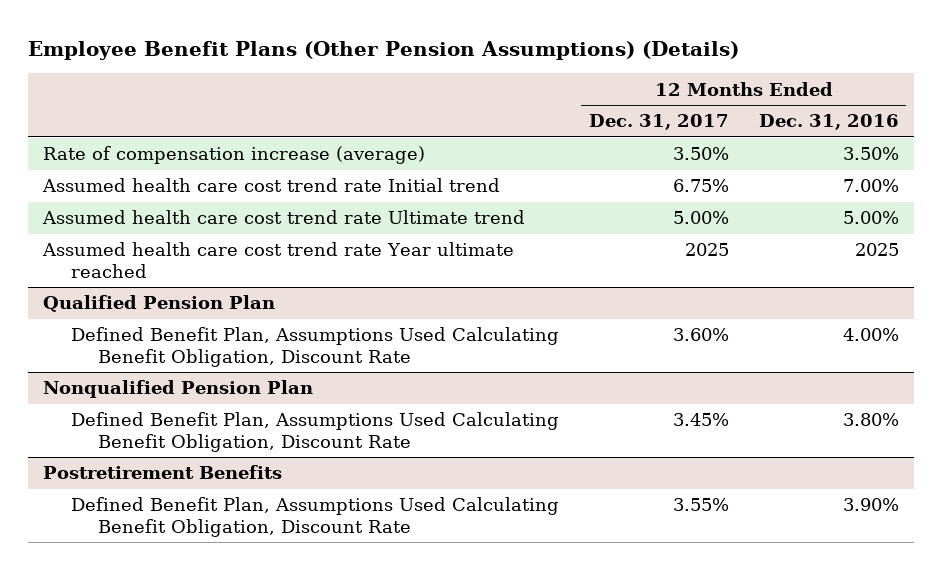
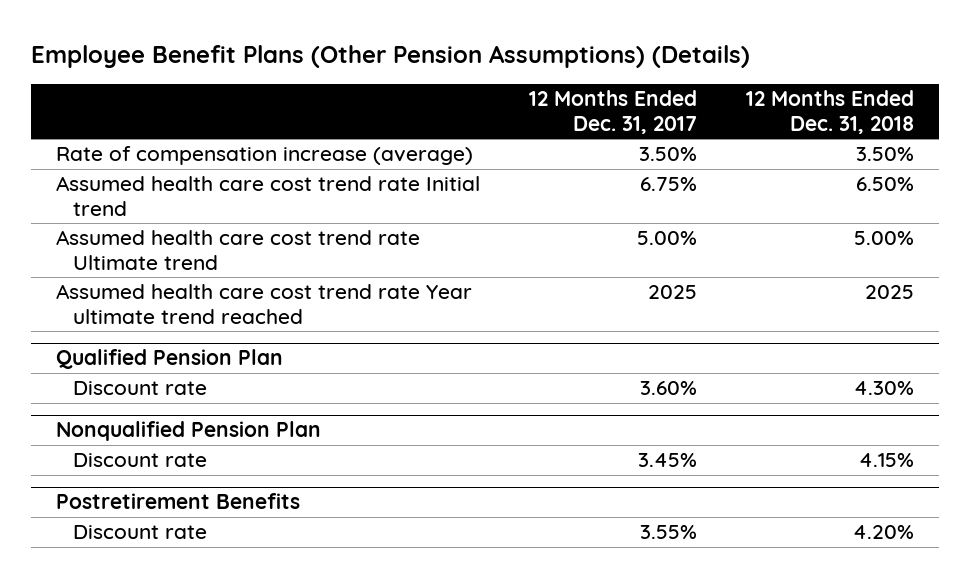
- | 12 Months Ended Dec. 31, 2017 | 12 Months Ended Dec. 31, 2016
+ | 12 Months Ended Dec. 31, 2017 | 12 Months Ended Dec. 31, 2018
- Assumed health care cost trend rate Year ultimate reached | 2025 | 2025
+ Assumed health care cost trend rate Year ultimate trend reached | 2025 | 2025
@ Qualified Pension Plan
- Defined Benefit Plan, Assumptions Used Calculating Benefit Obligation, Discount Rate | 3.60% | 4.00%
+ Discount rate | 3.60% | 4.30%
@ Nonqualified Pension Plan
- Defined Benefit Plan, Assumptions Used Calculating Benefit Obligation, Discount Rate | 3.45% | 3.80%
+ Discount rate | 3.45% | 4.15%
@ Postretirement Benefits
- Defined Benefit Plan, Assumptions Used Calculating Benefit Obligation, Discount Rate | 3.55% | 3.90%
+ Discount rate | 3.55% | 4.20%

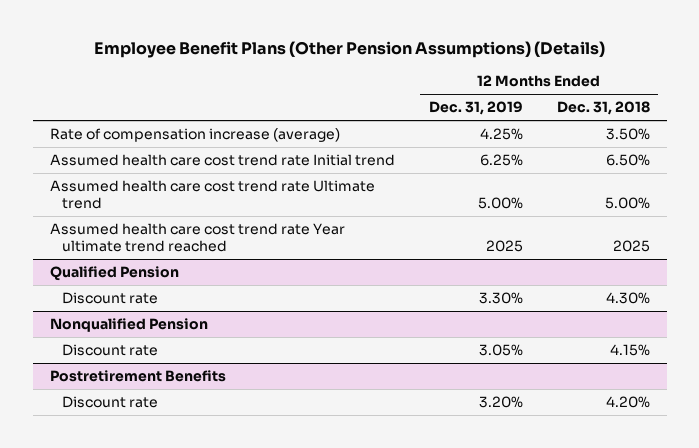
- | 12 Months Ended Dec. 31, 2017 | 12 Months Ended Dec. 31, 2018
+ | 12 Months Ended Dec. 31, 2019 | 12 Months Ended Dec. 31, 2018
- Qualified Pension Plan
+ Qualified Pension
- Nonqualified Pension Plan
+ Nonqualified Pension

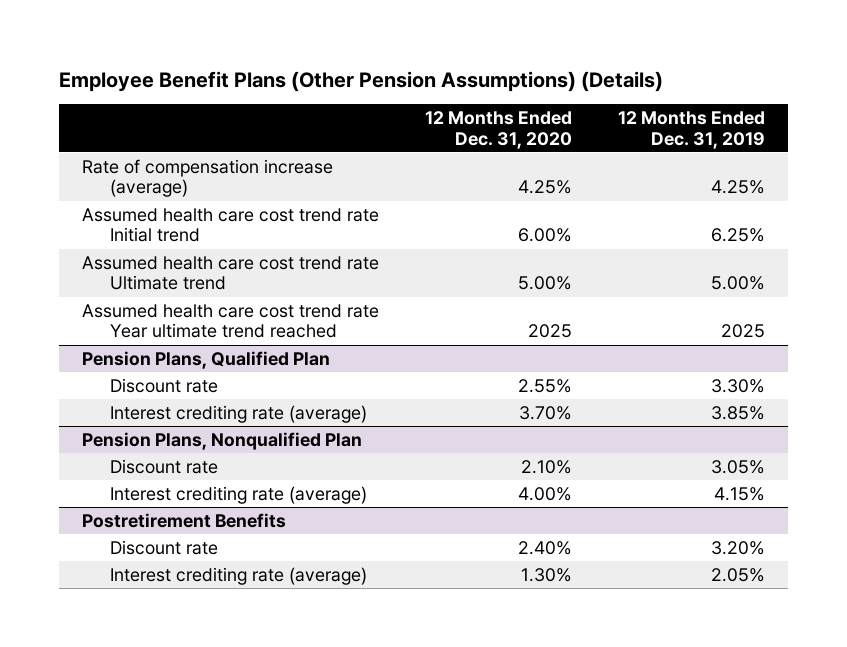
- | 12 Months Ended Dec. 31, 2019 | 12 Months Ended Dec. 31, 2018
+ | 12 Months Ended Dec. 31, 2020 | 12 Months Ended Dec. 31, 2019
- Qualified Pension
+ Pension Plans, Qualified Plan
- Nonqualified Pension
+ Interest crediting rate (average) | 3.70% | 3.85%
+ Pension Plans, Nonqualified Plan
+ Interest crediting rate (average) | 4.00% | 4.15%
@ Postretirement Benefits
+ Interest crediting rate (average) | 1.30% | 2.05%

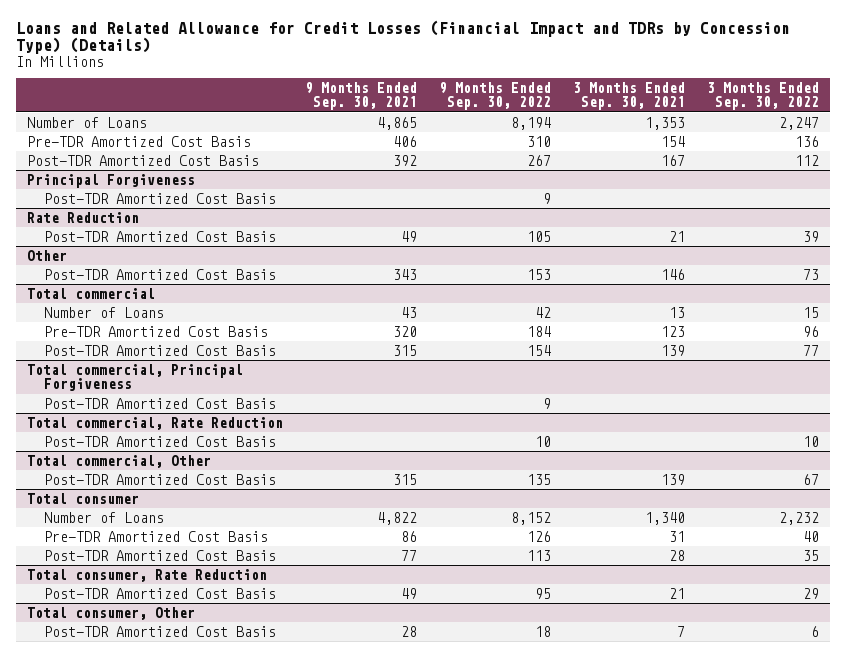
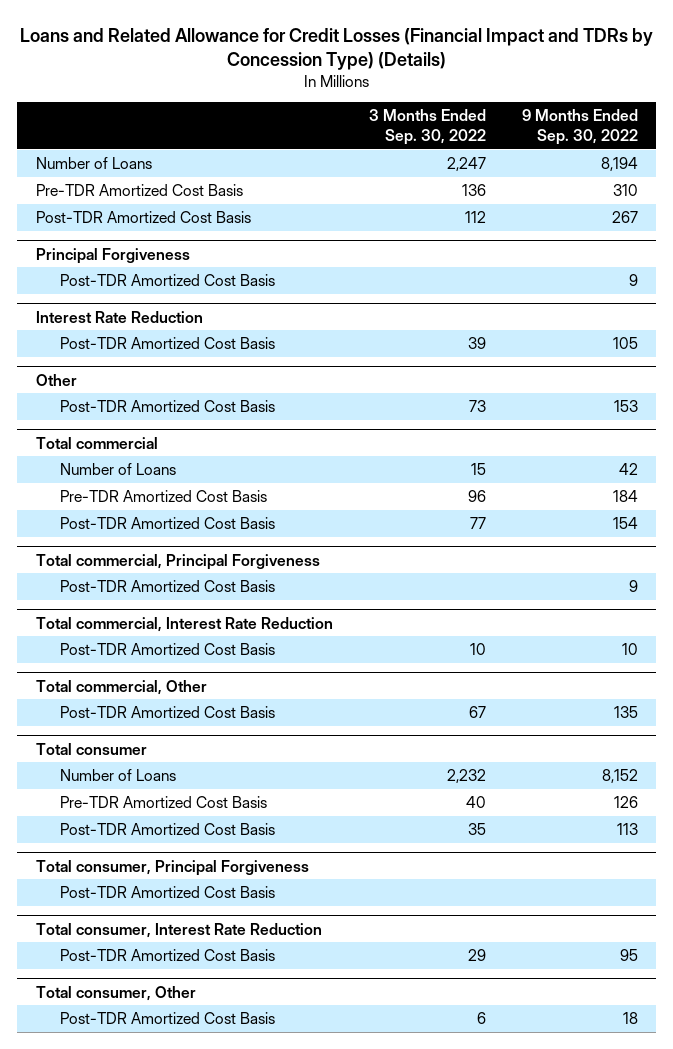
- | 9 Months Ended Sep. 30, 2021 | 9 Months Ended Sep. 30, 2022 | 3 Months Ended Sep. 30, 2021 | 3 Months Ended Sep. 30, 2022
+ | 3 Months Ended Sep. 30, 2022 | 9 Months Ended Sep. 30, 2022
- Rate Reduction
+ Interest Rate Reduction
- Total commercial, Rate Reduction
+ Total commercial, Interest Rate Reduction
- Total consumer, Rate Reduction
+ Total consumer, Principal Forgiveness
+ Post-TDR Amortized Cost Basis
+ Total consumer, Interest Rate Reduction

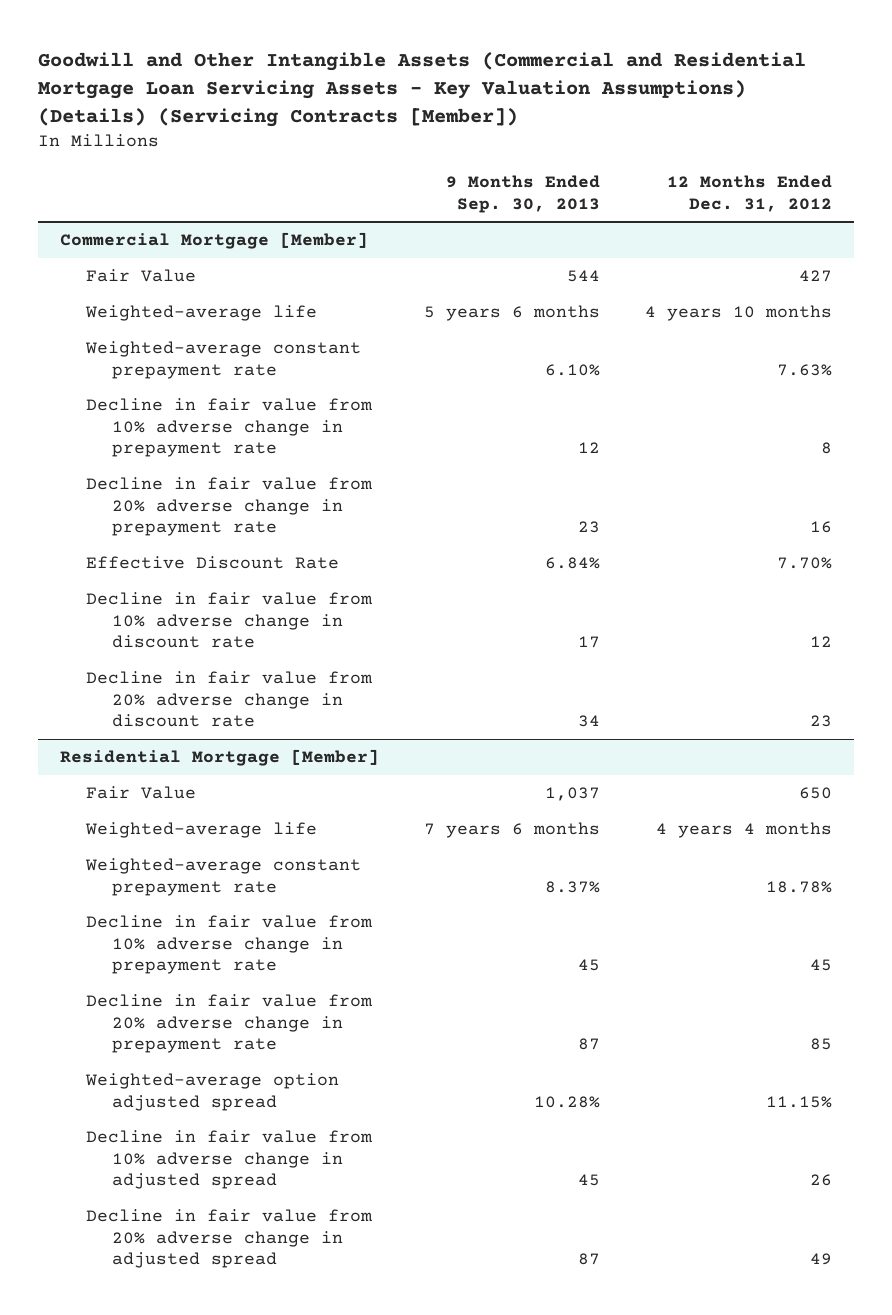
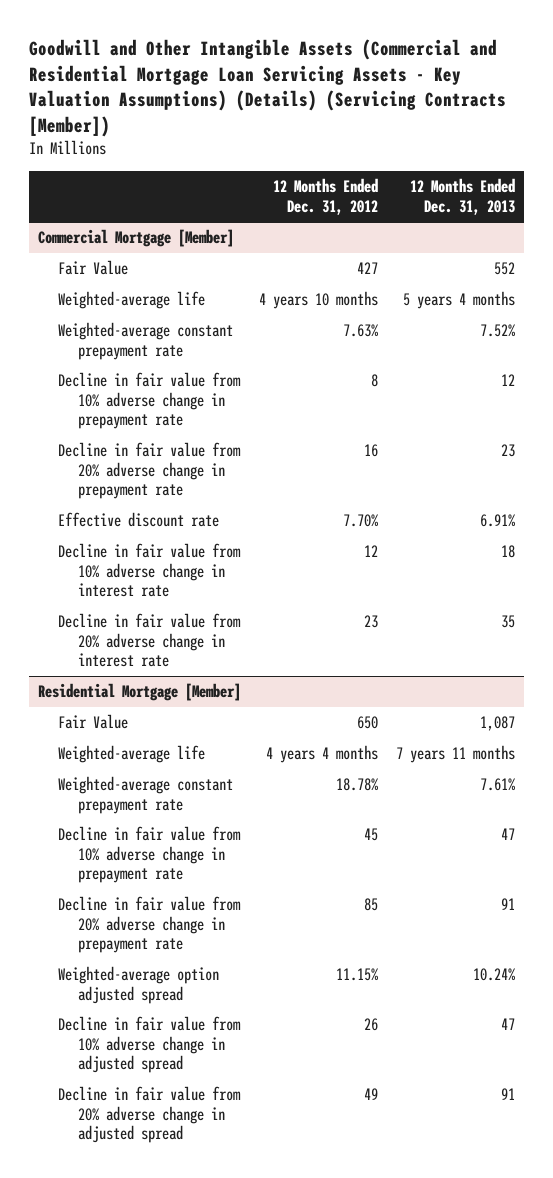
- | 9 Months Ended Sep. 30, 2013 | 12 Months Ended Dec. 31, 2012
+ | 12 Months Ended Dec. 31, 2012 | 12 Months Ended Dec. 31, 2013
@ Commercial Mortgage [Member]
- Effective Discount Rate | 6.84% | 7.70%
- Decline in fair value from 10% adverse change in discount rate | 17 | 12
- Decline in fair value from 20% adverse change in discount rate | 34 | 23
+ Effective discount rate | 7.70% | 6.91%
+ Decline in fair value from 10% adverse change in interest rate | 12 | 18
+ Decline in fair value from 20% adverse change in interest rate | 23 | 35

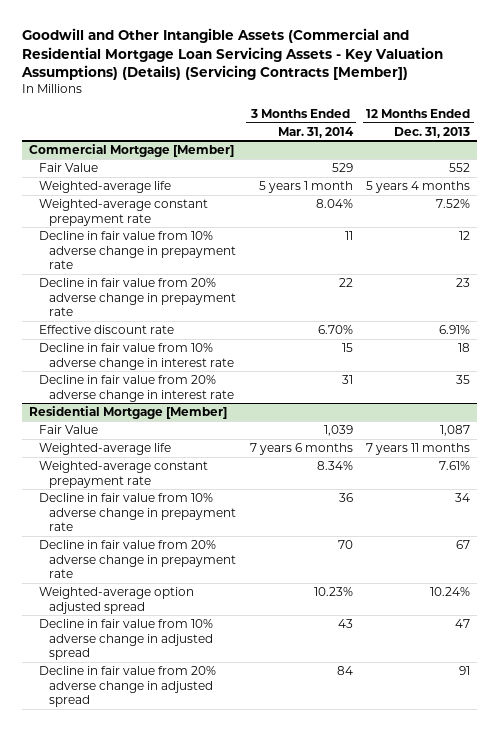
- | 12 Months Ended Dec. 31, 2012 | 12 Months Ended Dec. 31, 2013
+ | 3 Months Ended Mar. 31, 2014 | 12 Months Ended Dec. 31, 2013
@ Residential Mortgage [Member]
- Decline in fair value from 10% adverse change in prepayment rate | 45 | 47
- Decline in fair value from 20% adverse change in prepayment rate | 85 | 91
+ Decline in fair value from 10% adverse change in prepayment rate | 36 | 34
+ Decline in fair value from 20% adverse change in prepayment rate | 70 | 67

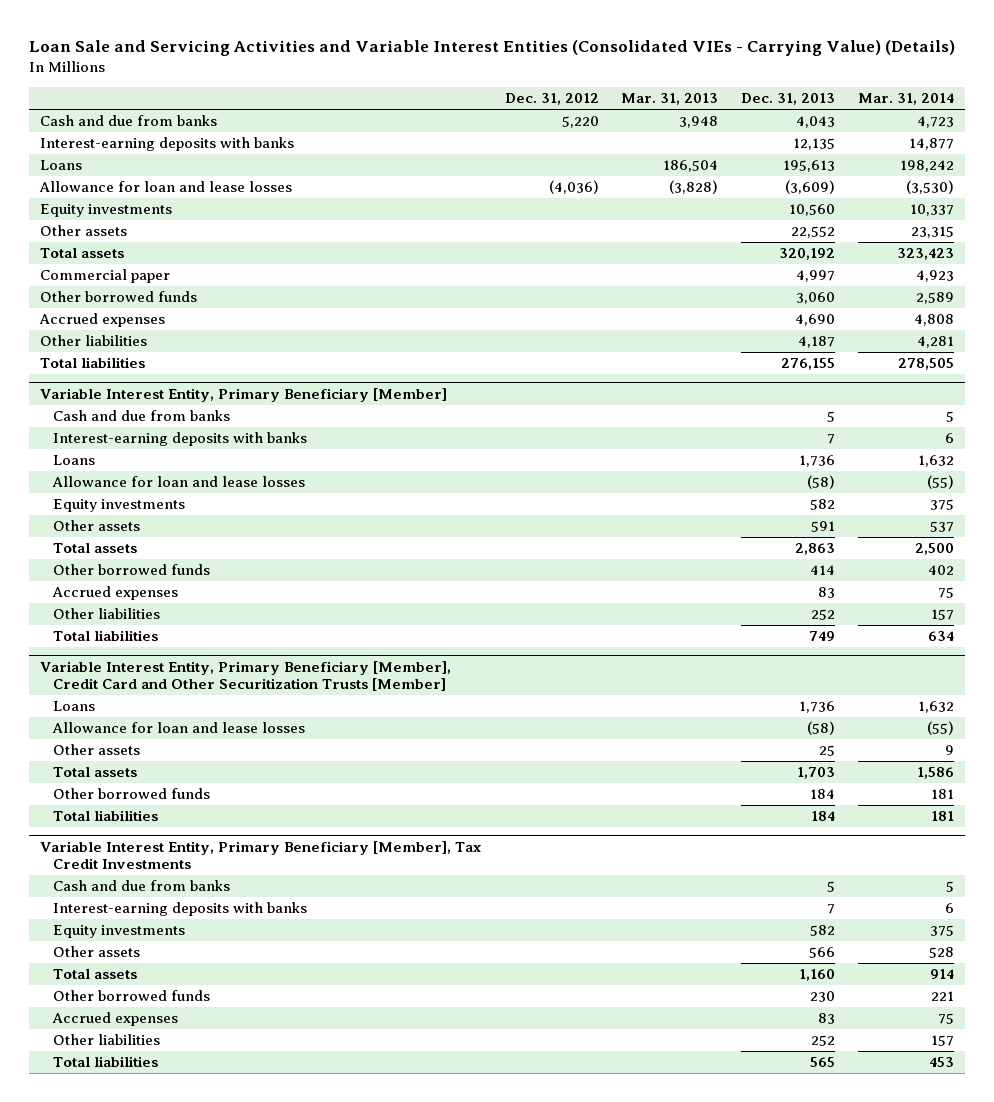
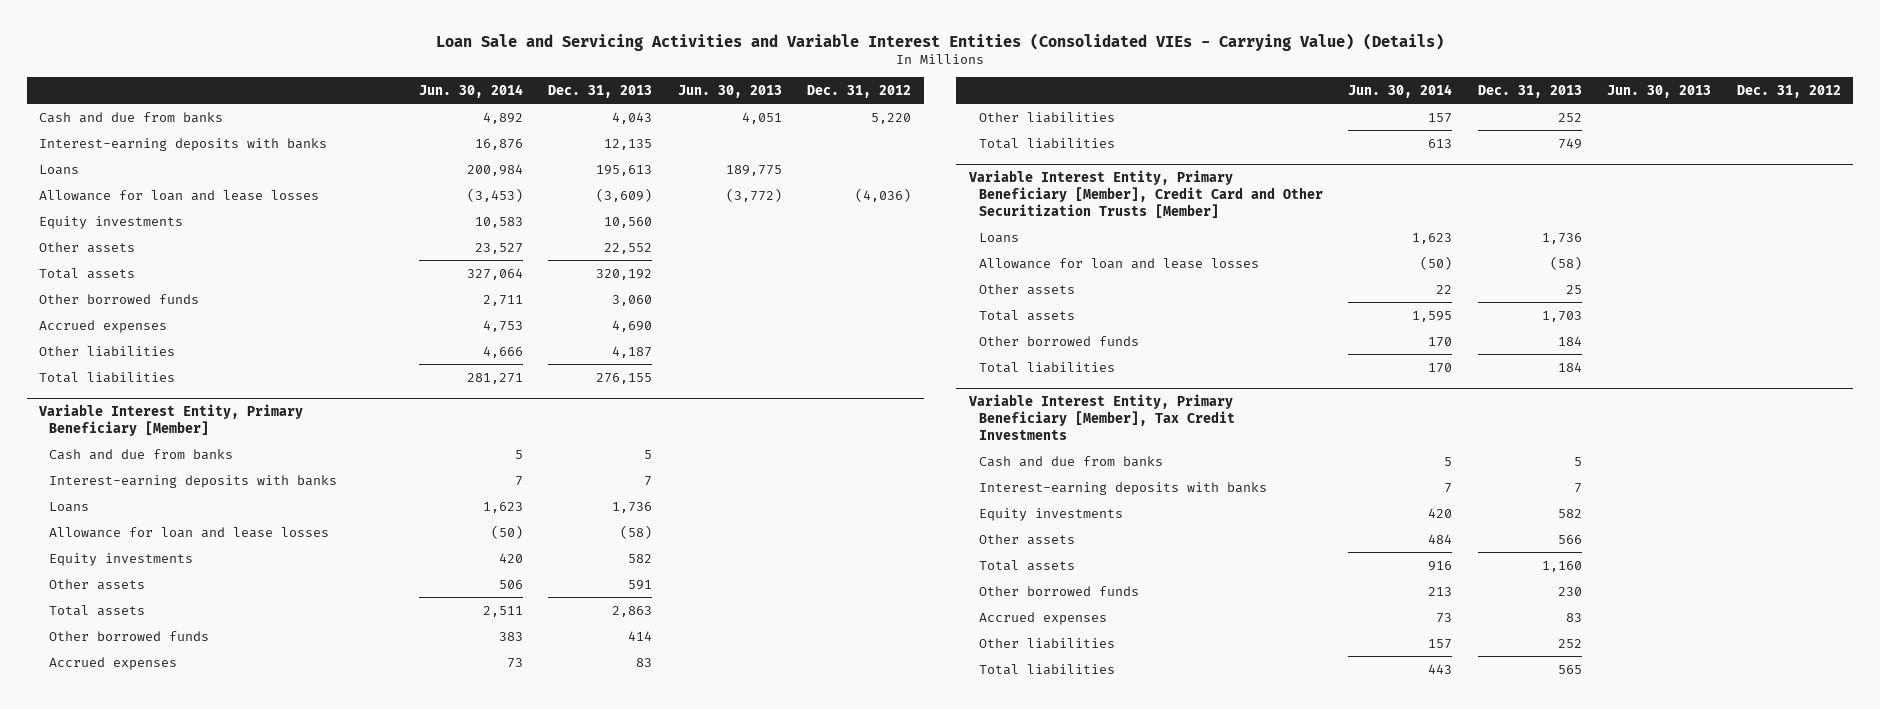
- | Dec. 31, 2012 | Mar. 31, 2013 | Dec. 31, 2013 | Mar. 31, 2014
+ | Jun. 30, 2014 | Dec. 31, 2013 | Jun. 30, 2013 | Dec. 31, 2012
- Commercial paper | | | 4,997 | 4,923

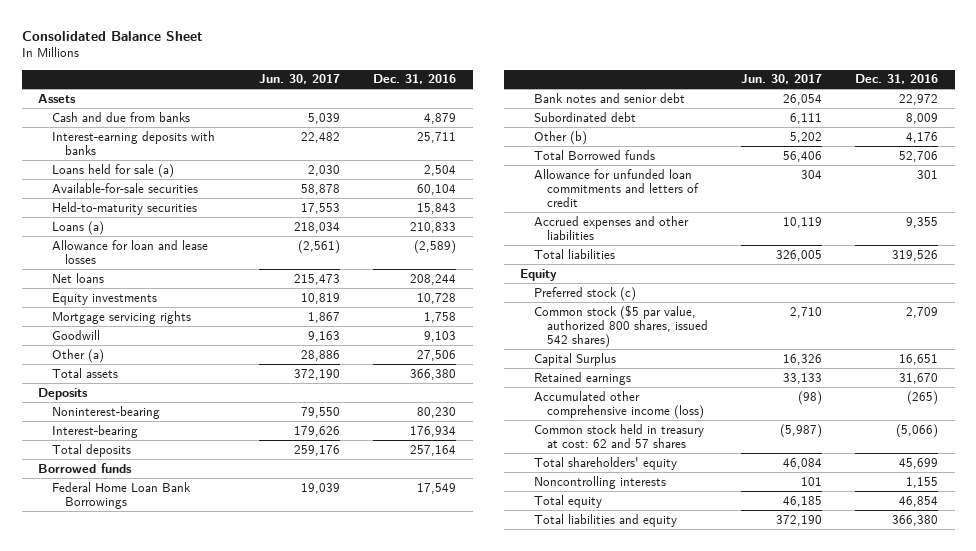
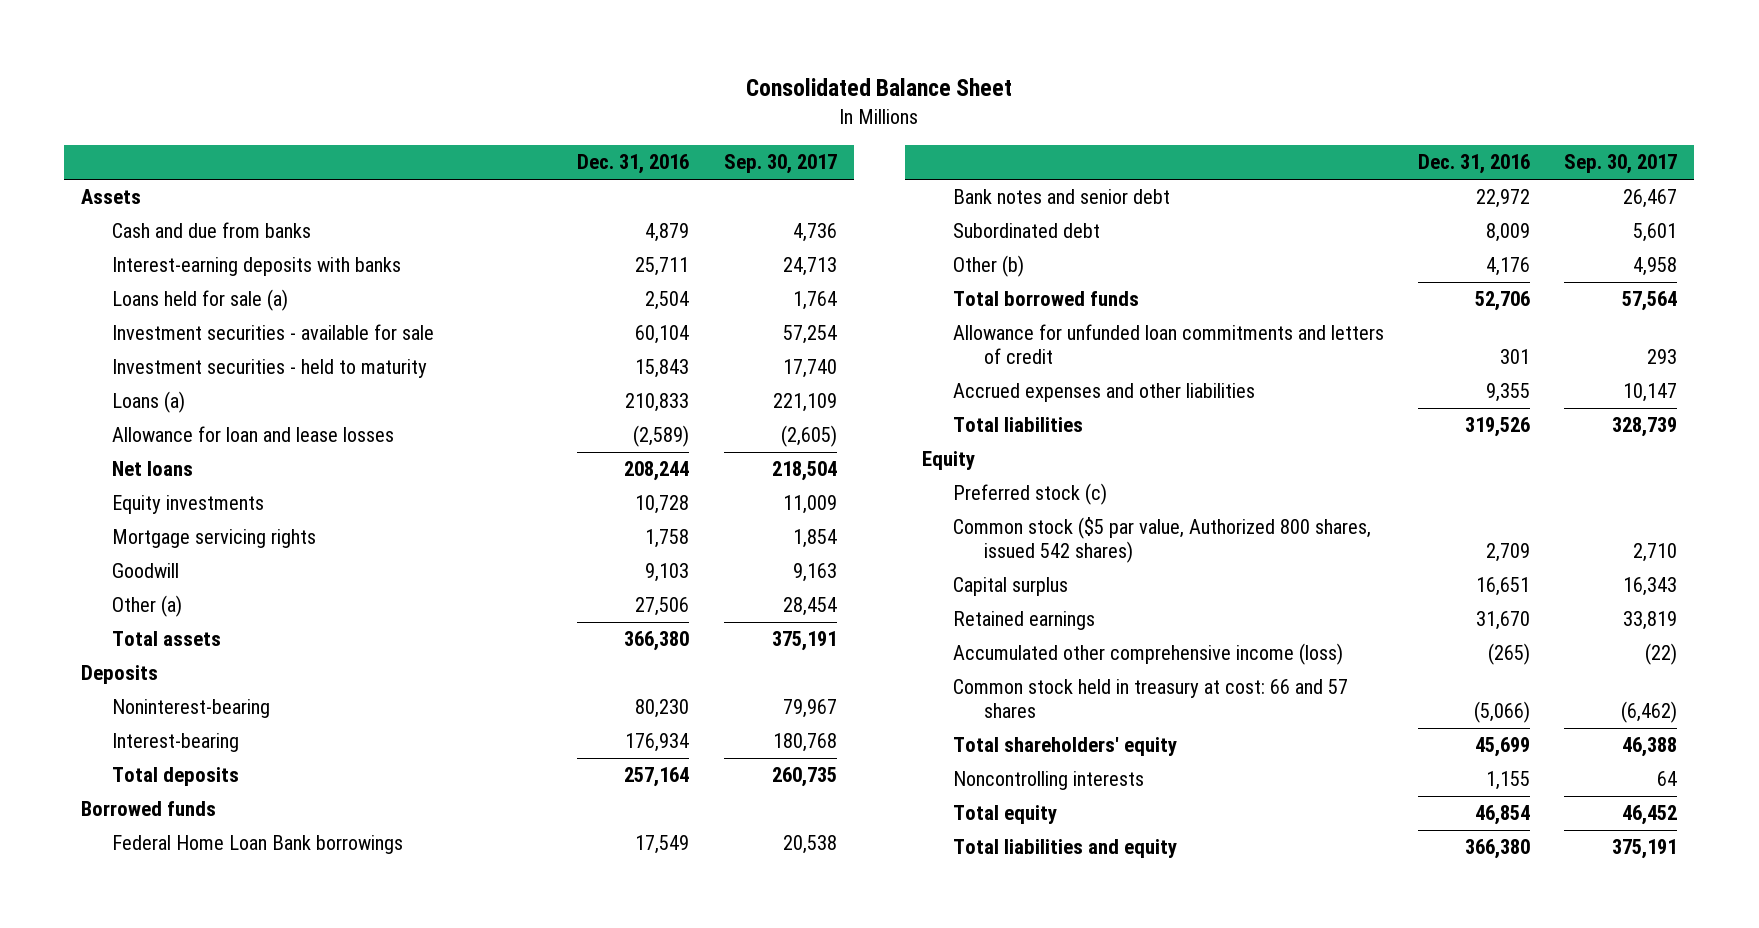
- | Jun. 30, 2017 | Dec. 31, 2016
+ | Dec. 31, 2016 | Sep. 30, 2017
- Available-for-sale securities | 58,878 | 60,104
- Held-to-maturity securities | 17,553 | 15,843
+ Investment securities - available for sale | 60,104 | 57,254
+ Investment securities - held to maturity | 15,843 | 17,740
- Federal Home Loan Bank Borrowings | 19,039 | 17,549
+ Federal Home Loan Bank borrowings | 17,549 | 20,538
- Total Borrowed funds | 56,406 | 52,706
+ Total borrowed funds | 52,706 | 57,564
- Common stock ($5 par value, authorized 800 shares, issued 542 shares) | 2,710 | 2,709
- Capital Surplus | 16,326 | 16,651
+ Common stock ($5 par value, Authorized 800 shares, issued 542 shares) | 2,709 | 2,710
+ Capital surplus | 16,651 | 16,343
- Common stock held in treasury at cost: 62 and 57 shares | (5,987) | (5,066)
+ Common stock held in treasury at cost: 66 and 57 shares | (5,066) | (6,462)

